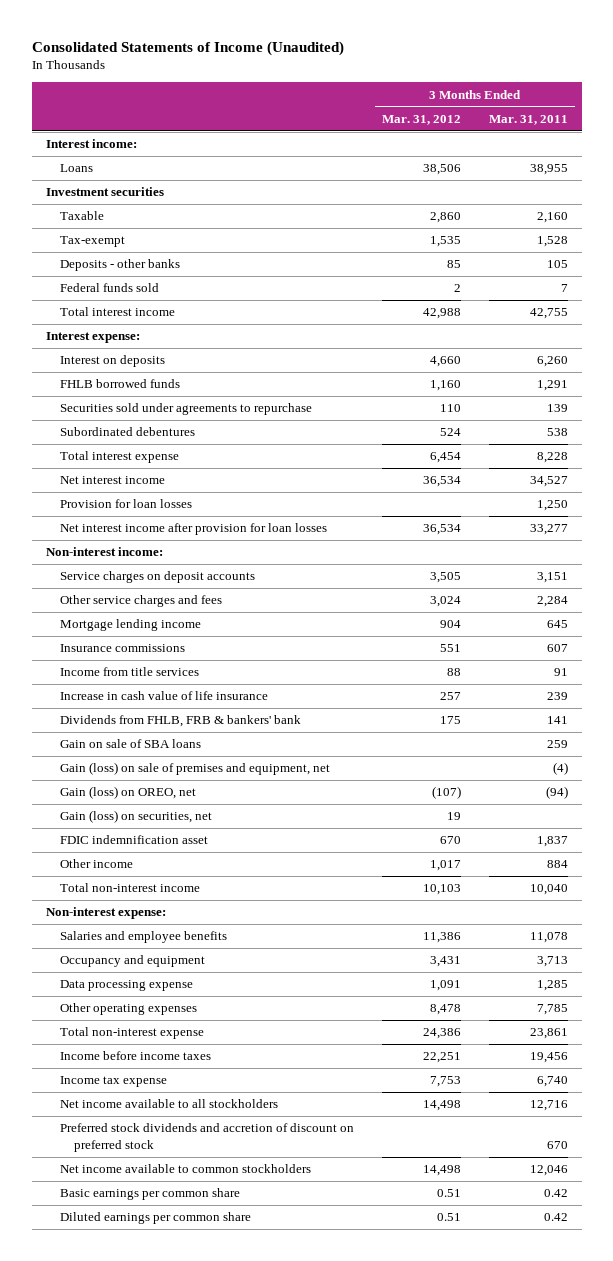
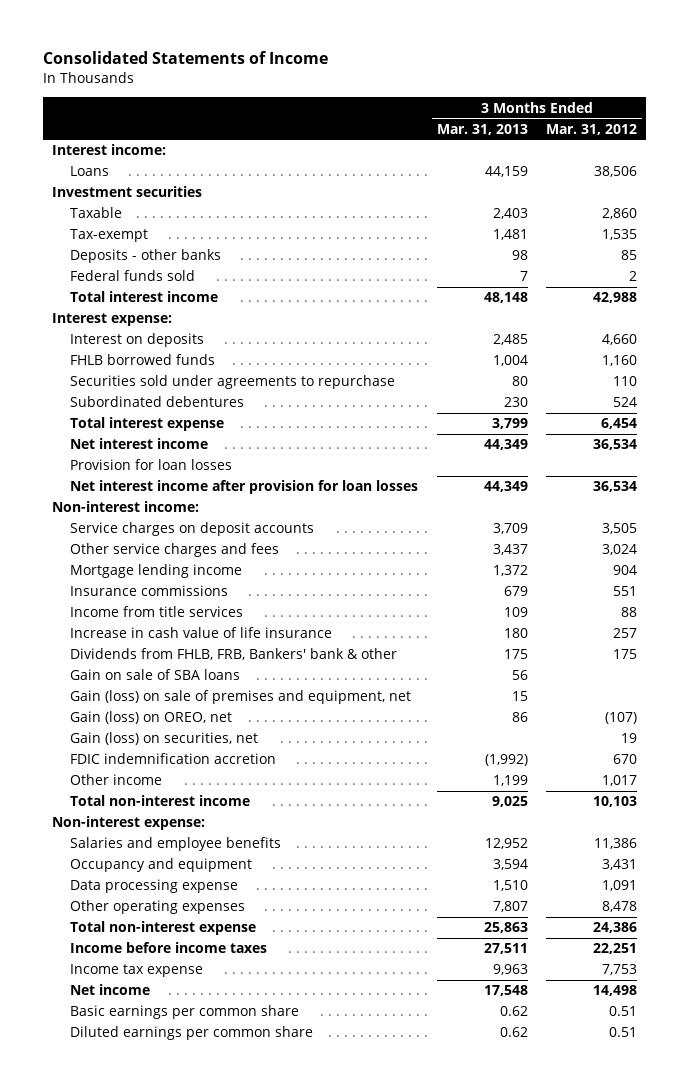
- Consolidated Statements of Income (Unaudited)
+ Consolidated Statements of Income
- | 3 Months Ended Mar. 31, 2012 | 3 Months Ended Mar. 31, 2011
+ | 3 Months Ended Mar. 31, 2013 | 3 Months Ended Mar. 31, 2012
- Dividends from FHLB, FRB & bankers' bank | 175 | 141
+ Dividends from FHLB, FRB, Bankers' bank & other | 175 | 175
- FDIC indemnification asset | 670 | 1,837
+ FDIC indemnification accretion | (1,992) | 670
- Net income available to all stockholders | 14,498 | 12,716
- Preferred stock dividends and accretion of discount on preferred stock | | 670
- Net income available to common stockholders | 14,498 | 12,046
+ Net income | 17,548 | 14,498

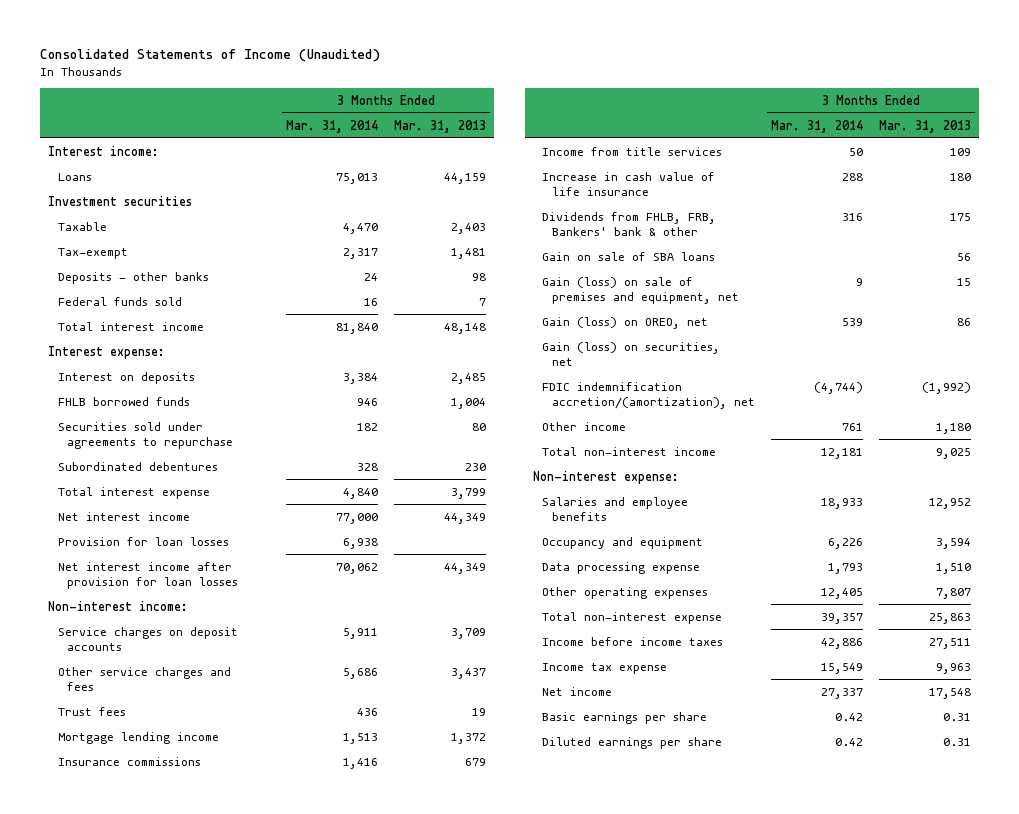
- Consolidated Statements of Income
+ Consolidated Statements of Income (Unaudited)
- | 3 Months Ended Mar. 31, 2013 | 3 Months Ended Mar. 31, 2012
+ | 3 Months Ended Mar. 31, 2014 | 3 Months Ended Mar. 31, 2013
+ Trust fees | 436 | 19
- FDIC indemnification accretion | (1,992) | 670
- Other income | 1,199 | 1,017
+ FDIC indemnification accretion/(amortization), net | (4,744) | (1,992)
+ Other income | 761 | 1,180
- Basic earnings per common share | 0.62 | 0.51
- Diluted earnings per common share | 0.62 | 0.51
+ Basic earnings per share | 0.42 | 0.31
+ Diluted earnings per share | 0.42 | 0.31

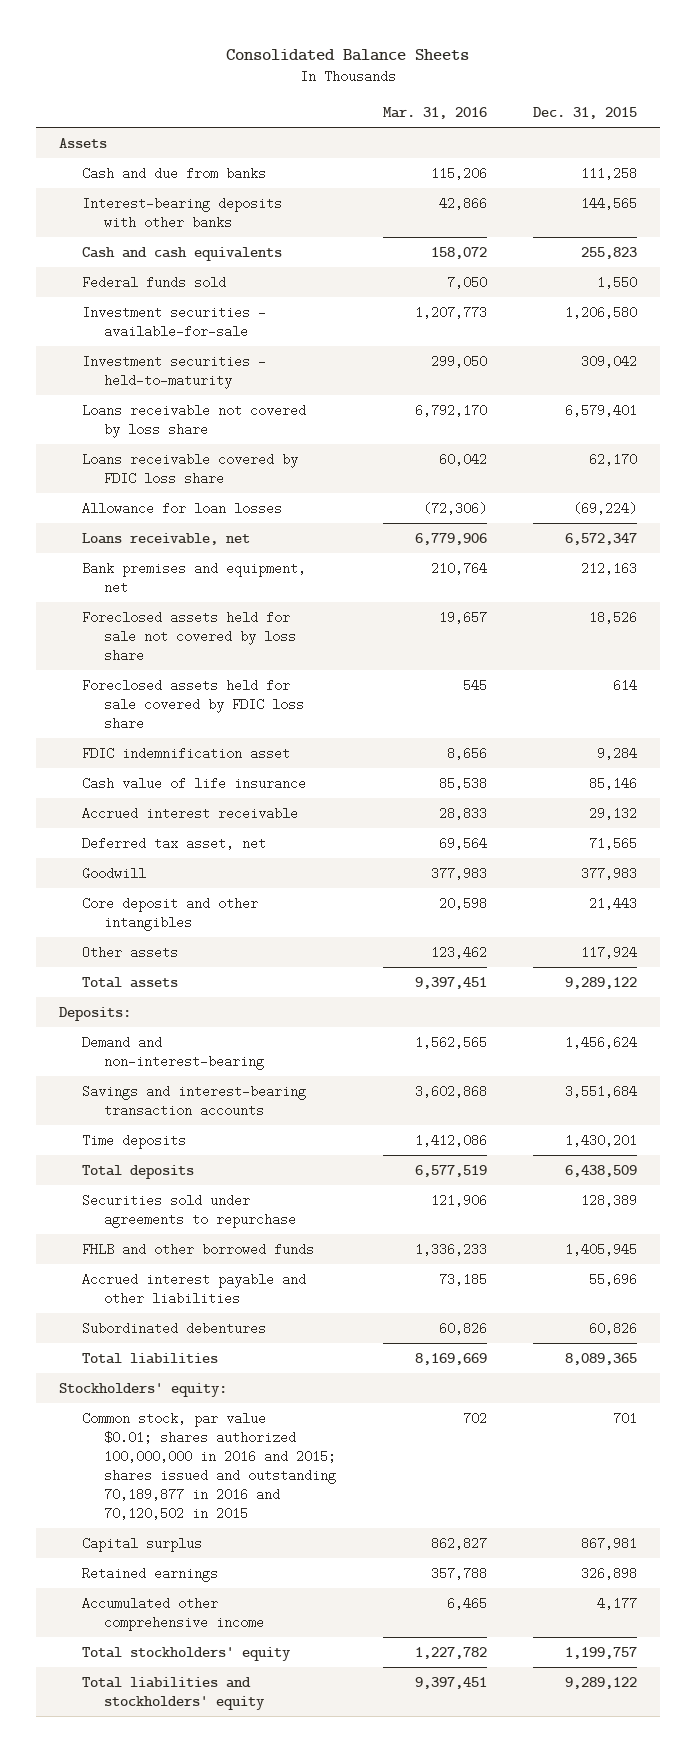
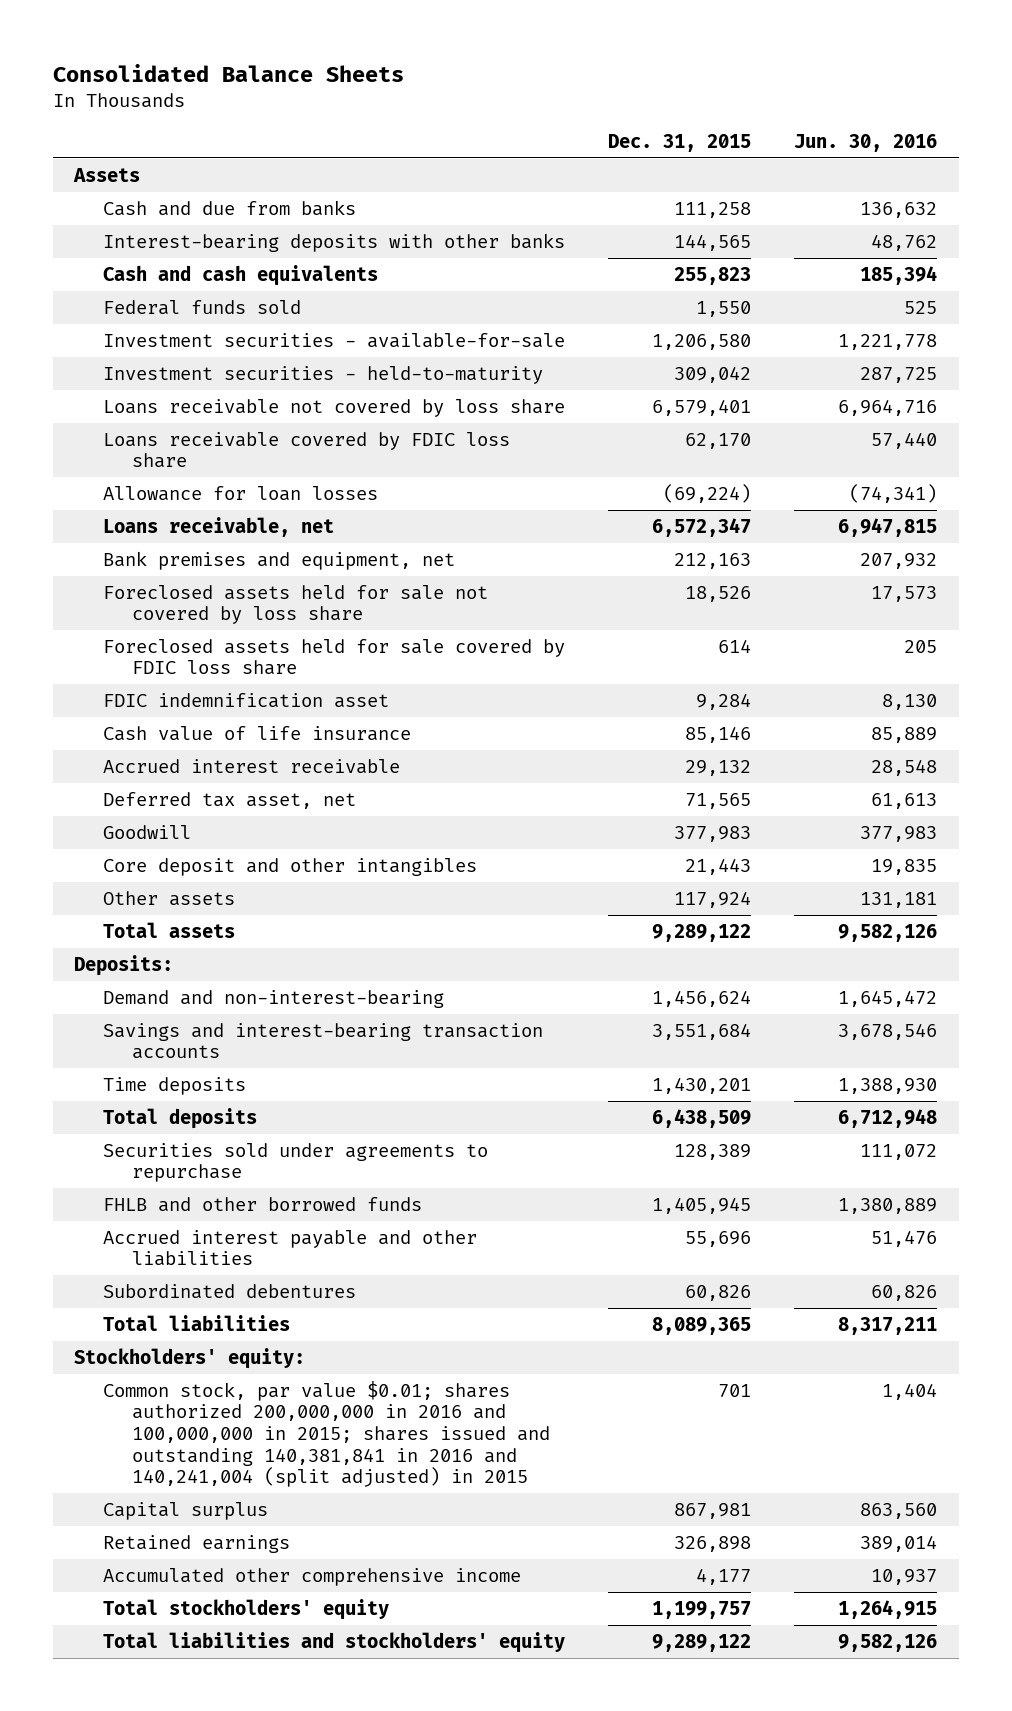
- | Mar. 31, 2016 | Dec. 31, 2015
+ | Dec. 31, 2015 | Jun. 30, 2016
- Common stock, par value $0.01; shares authorized 100,000,000 in 2016 and 2015; shares issued and outstanding 70,189,877 in 2016 and 70,120,502 in 2015 | 702 | 701
+ Common stock, par value $0.01; shares authorized 200,000,000 in 2016 and 100,000,000 in 2015; shares issued and outstanding 140,381,841 in 2016 and 140,241,004 (split adjusted) in 2015 | 701 | 1,404

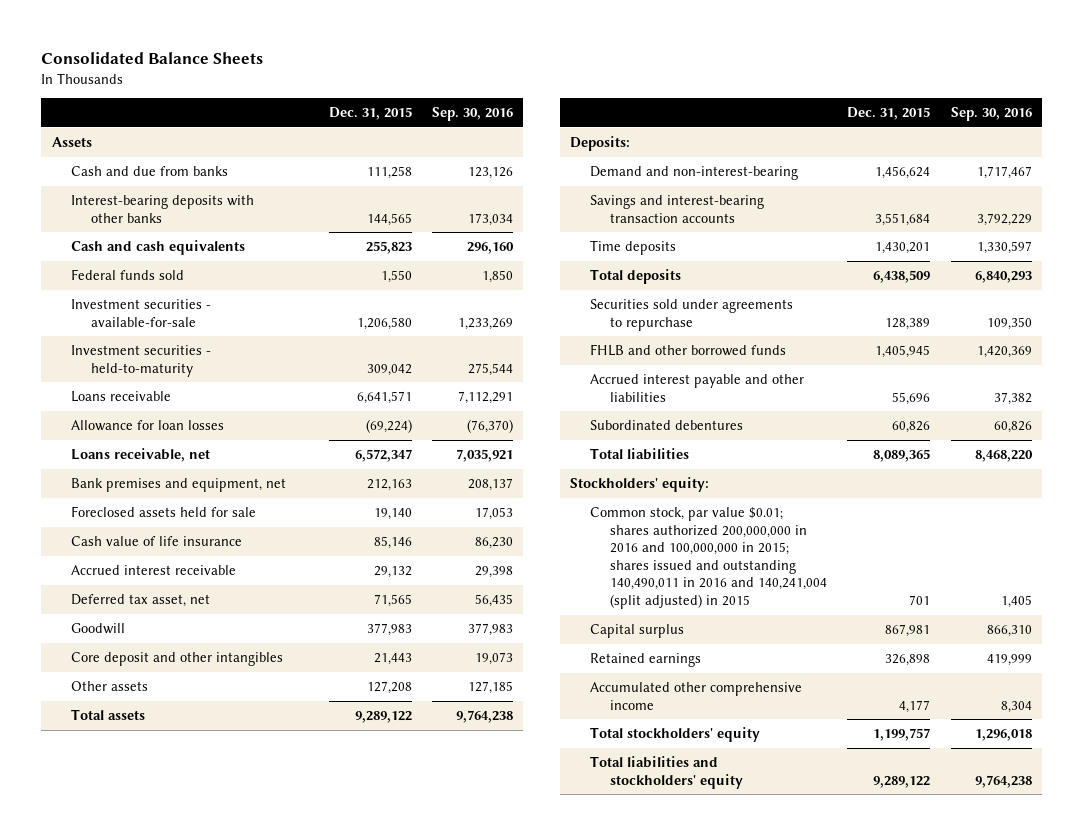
- | Dec. 31, 2015 | Jun. 30, 2016
+ | Dec. 31, 2015 | Sep. 30, 2016
- Loans receivable not covered by loss share | 6,579,401 | 6,964,716
- Loans receivable covered by FDIC loss share | 62,170 | 57,440
+ Loans receivable | 6,641,571 | 7,112,291
- Foreclosed assets held for sale not covered by loss share | 18,526 | 17,573
- Foreclosed assets held for sale covered by FDIC loss share | 614 | 205
- FDIC indemnification asset | 9,284 | 8,130
+ Foreclosed assets held for sale | 19,140 | 17,053
- Other assets | 117,924 | 131,181
+ Other assets | 127,208 | 127,185
- Common stock, par value $0.01; shares authorized 200,000,000 in 2016 and 100,000,000 in 2015; shares issued and outstanding 140,381,841 in 2016 and 140,241,004 (split adjusted) in 2015 | 701 | 1,404
+ Common stock, par value $0.01; shares authorized 200,000,000 in 2016 and 100,000,000 in 2015; shares issued and outstanding 140,490,011 in 2016 and 140,241,004 (split adjusted) in 2015 | 701 | 1,405

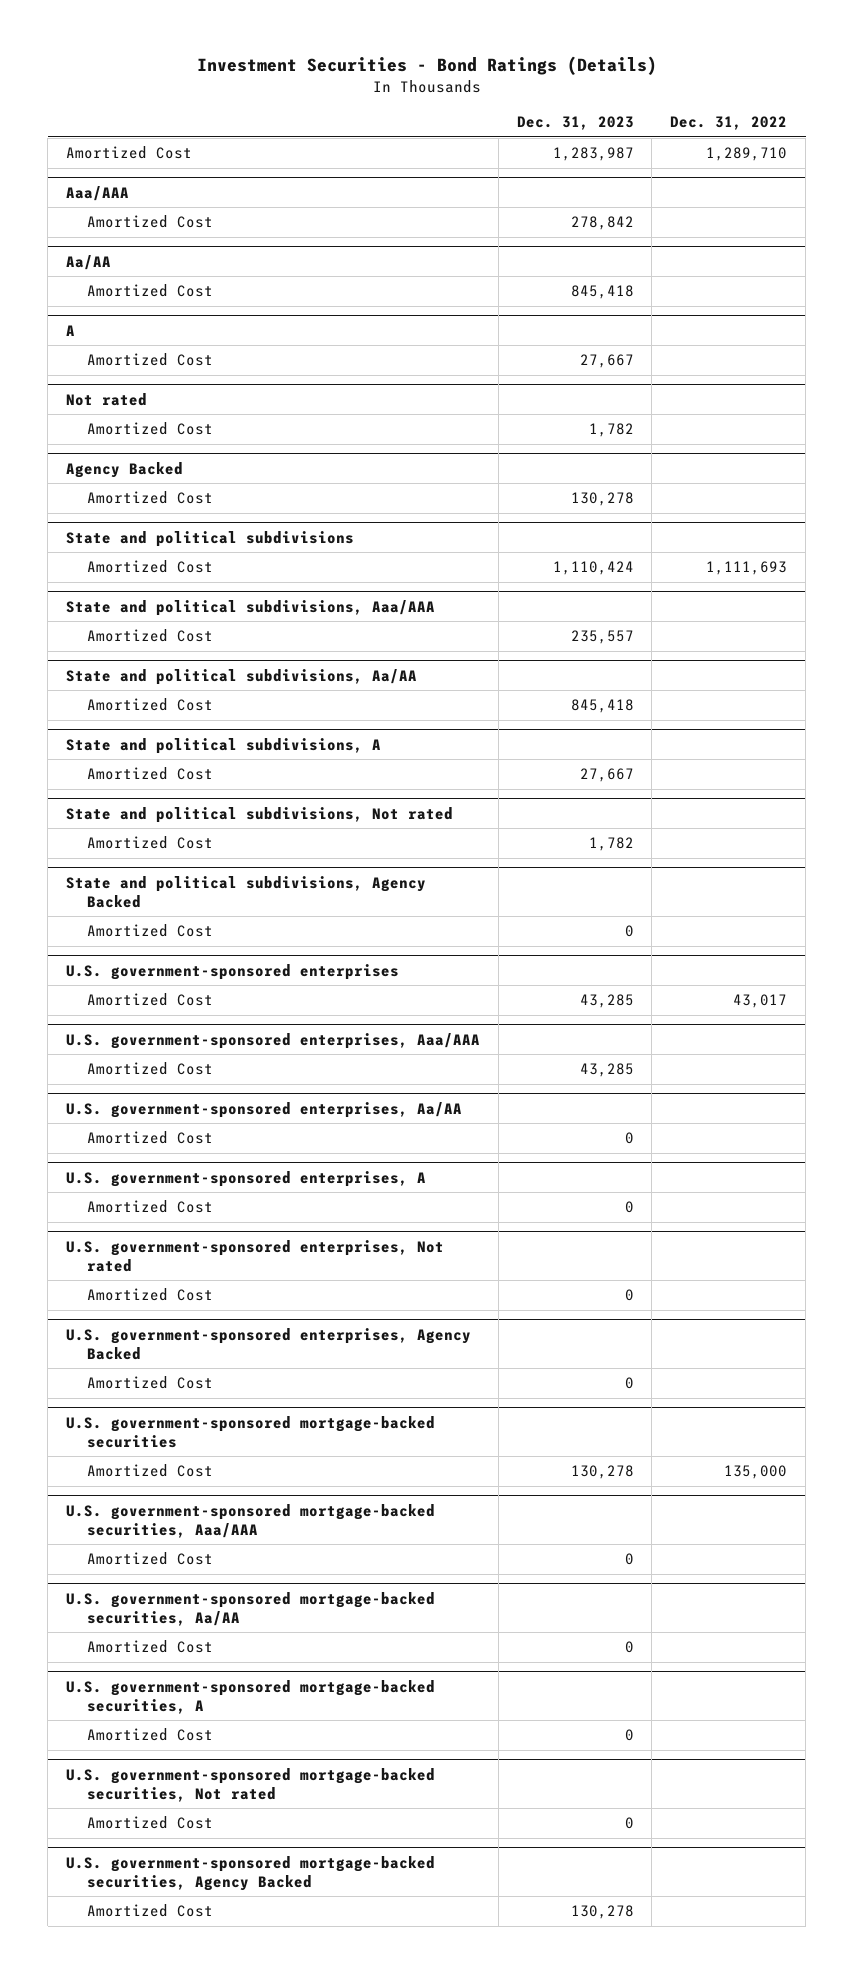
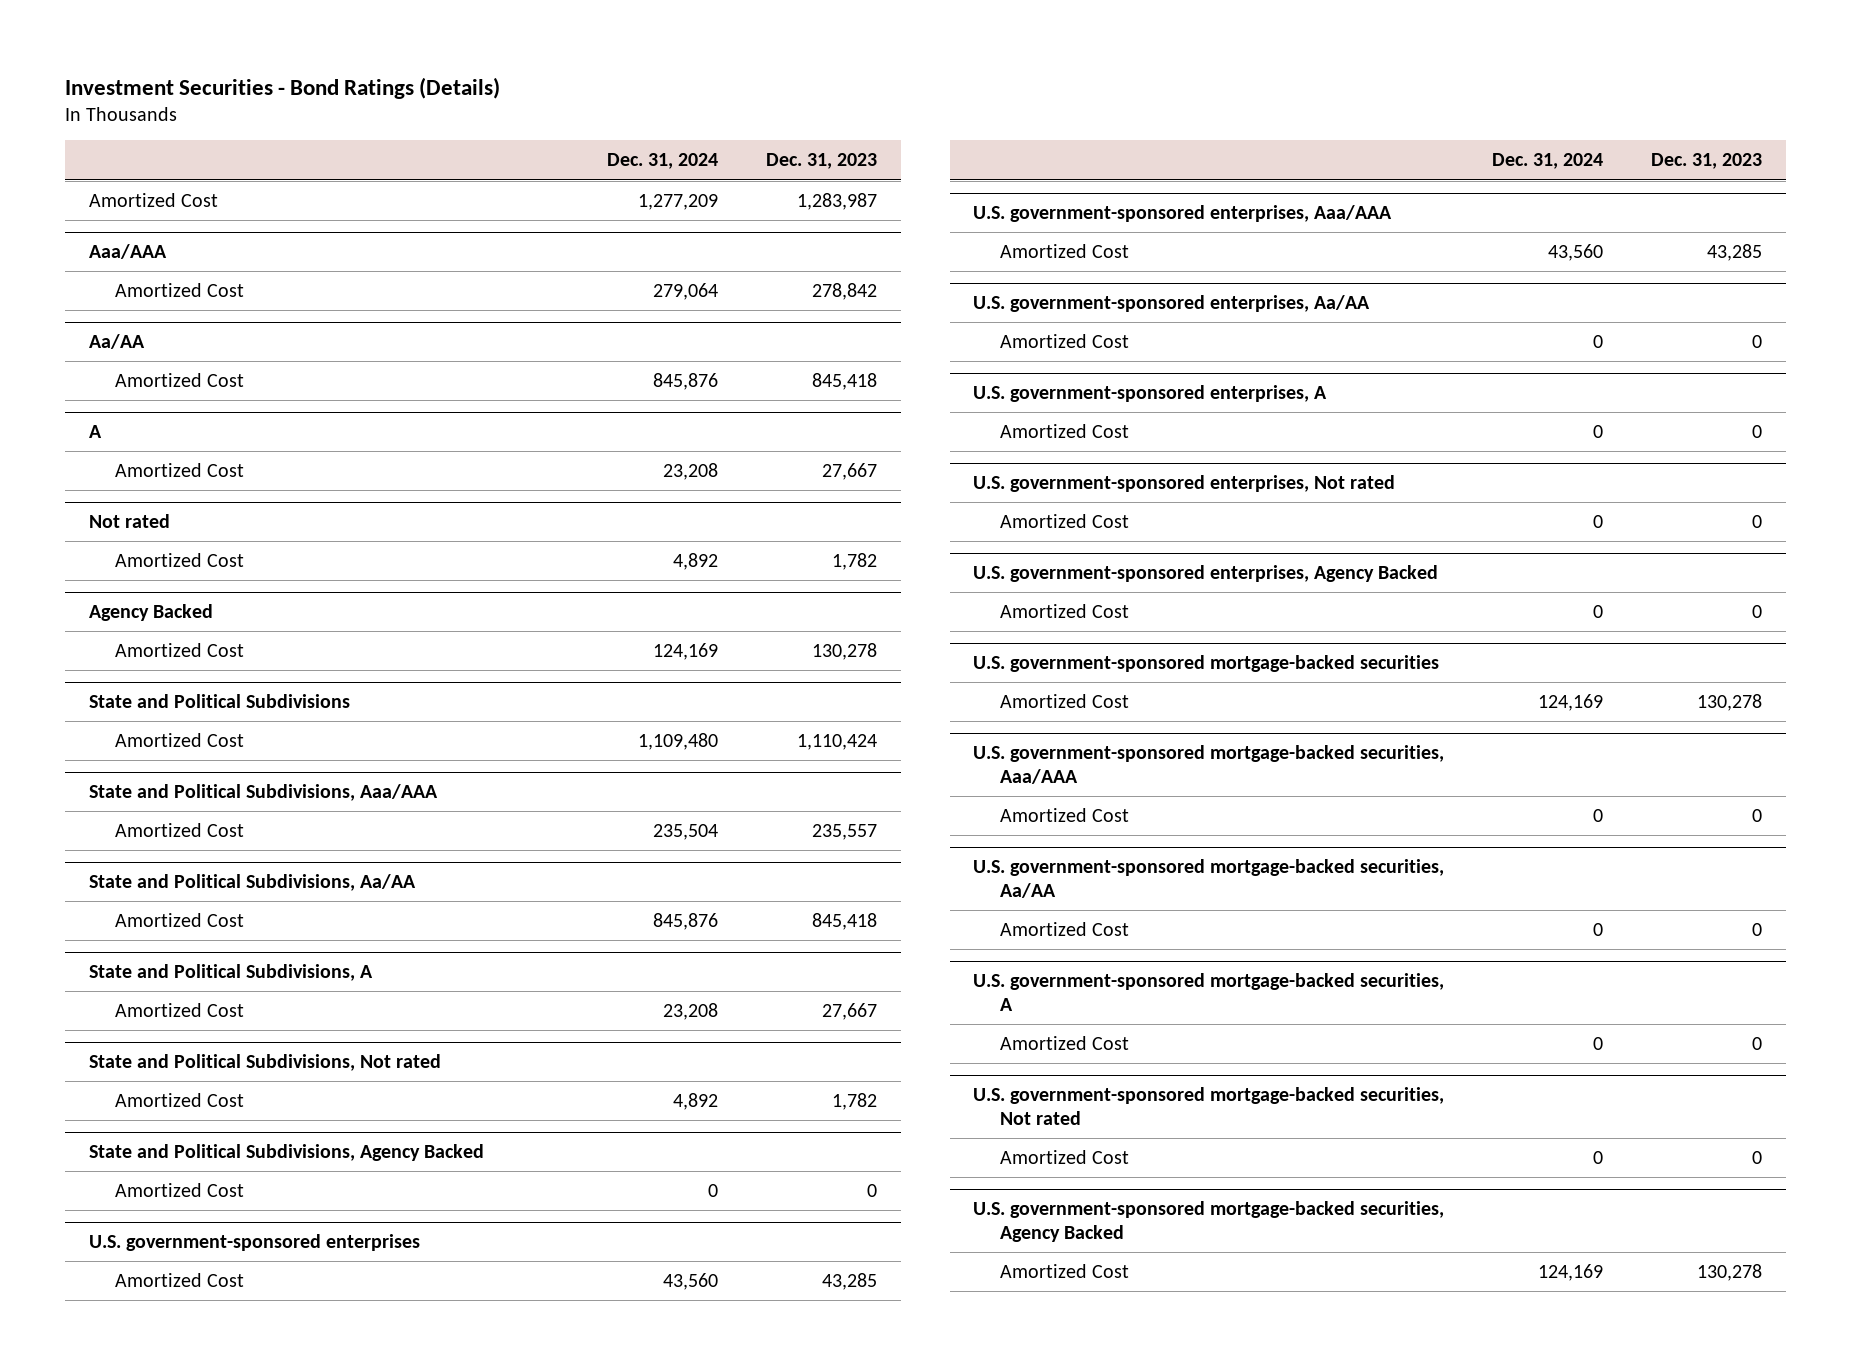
- | Dec. 31, 2023 | Dec. 31, 2022
+ | Dec. 31, 2024 | Dec. 31, 2023
- State and political subdivisions
+ State and Political Subdivisions
- State and political subdivisions, Aaa/AAA
+ State and Political Subdivisions, Aaa/AAA
- State and political subdivisions, Aa/AA
+ State and Political Subdivisions, Aa/AA
- State and political subdivisions, A
+ State and Political Subdivisions, A
- State and political subdivisions, Not rated
+ State and Political Subdivisions, Not rated
- State and political subdivisions, Agency Backed
+ State and Political Subdivisions, Agency Backed

